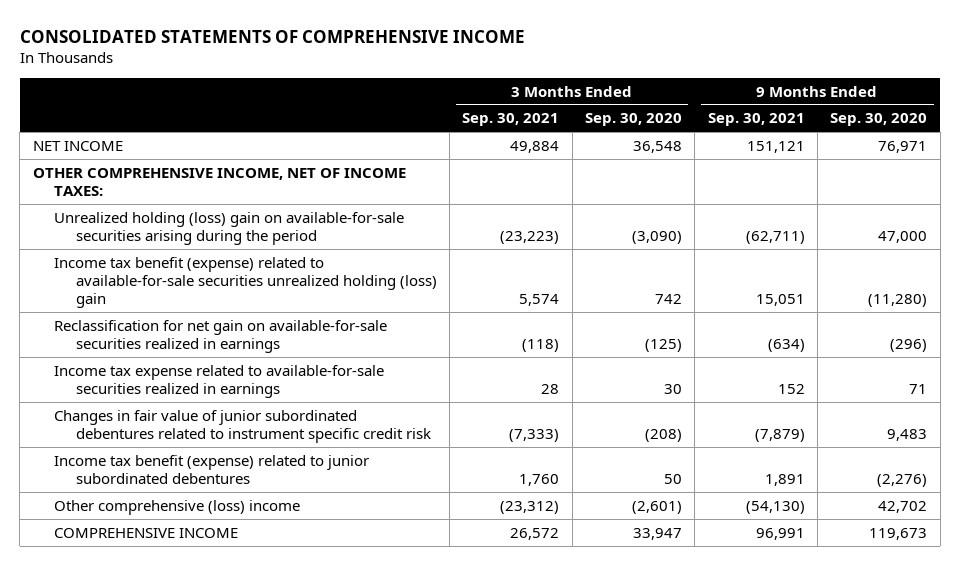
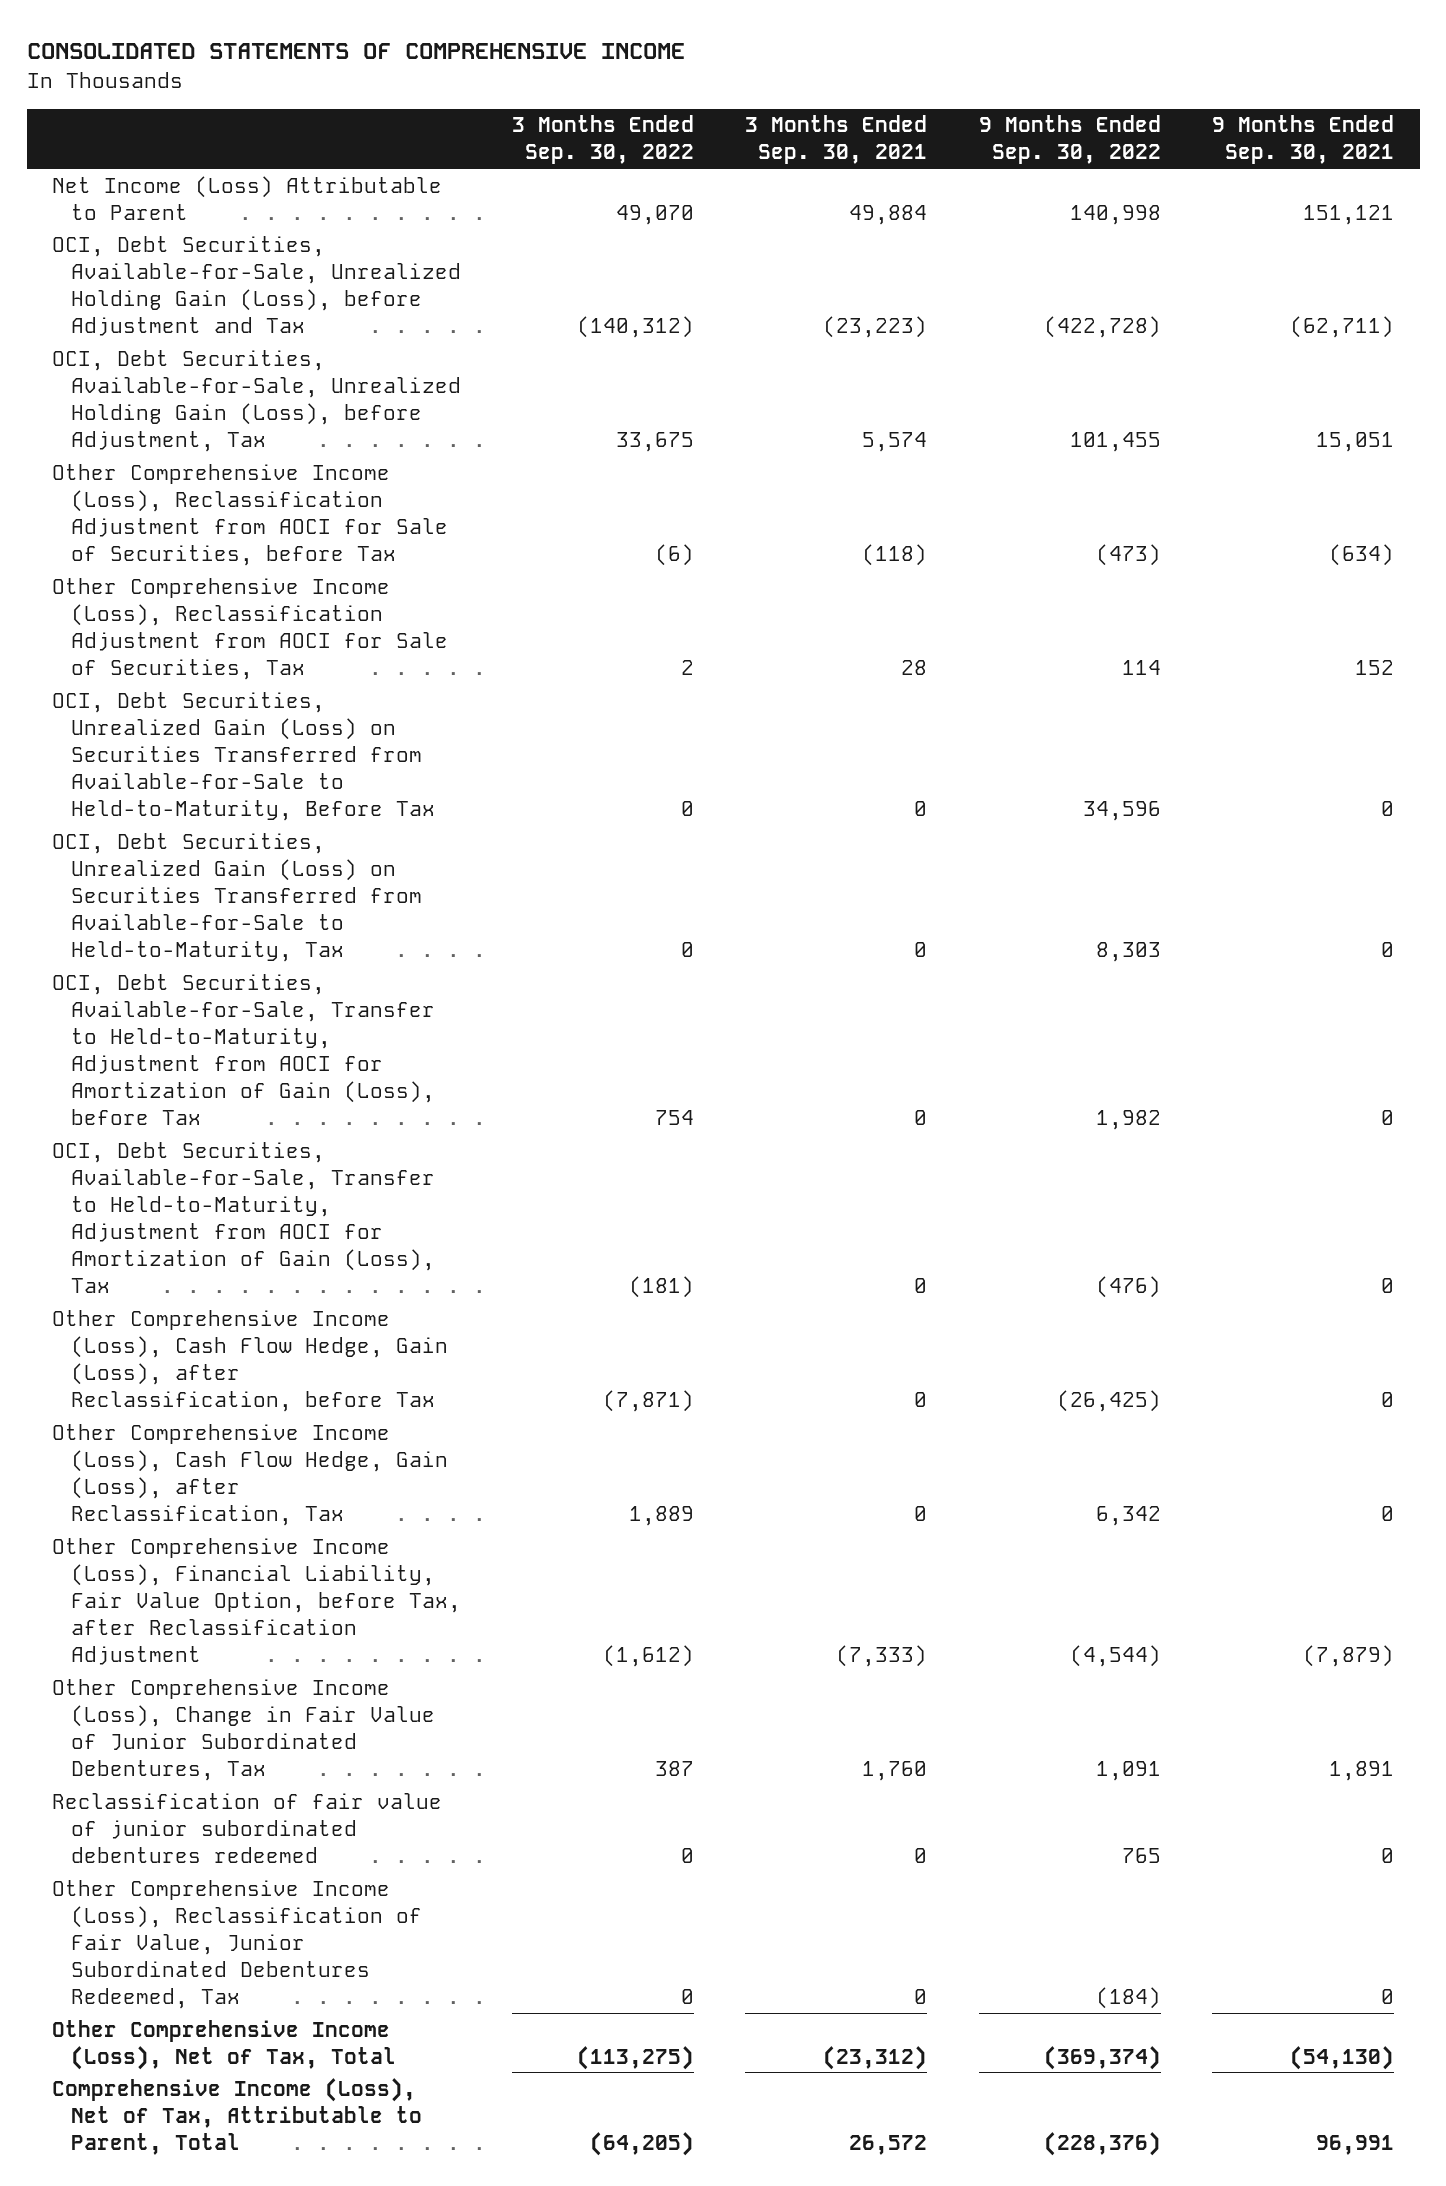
- | 3 Months Ended Sep. 30, 2021 | 3 Months Ended Sep. 30, 2020 | 9 Months Ended Sep. 30, 2021 | 9 Months Ended Sep. 30, 2020
+ | 3 Months Ended Sep. 30, 2022 | 3 Months Ended Sep. 30, 2021 | 9 Months Ended Sep. 30, 2022 | 9 Months Ended Sep. 30, 2021
- NET INCOME | 49,884 | 36,548 | 151,121 | 76,971
- OTHER COMPREHENSIVE INCOME, NET OF INCOME TAXES:
- Unrealized holding (loss) gain on available-for-sale securities arising during the period | (23,223) | (3,090) | (62,711) | 47,000
- Income tax benefit (expense) related to available-for-sale securities unrealized holding (loss) gain | 5,574 | 742 | 15,051 | (11,280)
- Reclassification for net gain on available-for-sale securities realized in earnings | (118) | (125) | (634) | (296)
- Income tax expense related to available-for-sale securities realized in earnings | 28 | 30 | 152 | 71
- Changes in fair value of junior subordinated debentures related to instrument specific credit risk | (7,333) | (208) | (7,879) | 9,483
- Income tax benefit (expense) related to junior subordinated debentures | 1,760 | 50 | 1,891 | (2,276)
- Other comprehensive (loss) income | (23,312) | (2,601) | (54,130) | 42,702
- COMPREHENSIVE INCOME | 26,572 | 33,947 | 96,991 | 119,673
+ Net Income (Loss) Attributable to Parent | 49,070 | 49,884 | 140,998 | 151,121
+ OCI, Debt Securities, Available-for-Sale, Unrealized Holding Gain (Loss), before Adjustment and Tax | (140,312) | (23,223) | (422,728) | (62,711)
+ OCI, Debt Securities, Available-for-Sale, Unrealized Holding Gain (Loss), before Adjustment, Tax | 33,675 | 5,574 | 101,455 | 15,051
+ Other Comprehensive Income (Loss), Reclassification Adjustment from AOCI for Sale of Securities, before Tax | (6) | (118) | (473) | (634)
+ Other Comprehensive Income (Loss), Reclassification Adjustment from AOCI for Sale of Securities, Tax | 2 | 28 | 114 | 152
+ OCI, Debt Securities, Unrealized Gain (Loss) on Securities Transferred from Available-for-Sale to Held-to-Maturity, Before Tax | 0 | 0 | 34,596 | 0
+ OCI, Debt Securities, Unrealized Gain (Loss) on Securities Transferred from Available-for-Sale to Held-to-Maturity, Tax | 0 | 0 | 8,303 | 0
+ OCI, Debt Securities, Available-for-Sale, Transfer to Held-to-Maturity, Adjustment from AOCI for Amortization of Gain (Loss), before Tax | 754 | 0 | 1,982 | 0
+ OCI, Debt Securities, Available-for-Sale, Transfer to Held-to-Maturity, Adjustment from AOCI for Amortization of Gain (Loss), Tax | (181) | 0 | (476) | 0
+ Other Comprehensive Income (Loss), Cash Flow Hedge, Gain (Loss), after Reclassification, before Tax | (7,871) | 0 | (26,425) | 0
+ Other Comprehensive Income (Loss), Cash Flow Hedge, Gain (Loss), after Reclassification, Tax | 1,889 | 0 | 6,342 | 0
+ Other Comprehensive Income (Loss), Financial Liability, Fair Value Option, before Tax, after Reclassification Adjustment | (1,612) | (7,333) | (4,544) | (7,879)
+ Other Comprehensive Income (Loss), Change in Fair Value of Junior Subordinated Debentures, Tax | 387 | 1,760 | 1,091 | 1,891
+ Reclassification of fair value of junior subordinated debentures redeemed | 0 | 0 | 765 | 0
+ Other Comprehensive Income (Loss), Reclassification of Fair Value, Junior Subordinated Debentures Redeemed, Tax | 0 | 0 | (184) | 0
+ Other Comprehensive Income (Loss), Net of Tax, Total | (113,275) | (23,312) | (369,374) | (54,130)
+ Comprehensive Income (Loss), Net of Tax, Attributable to Parent, Total | (64,205) | 26,572 | (228,376) | 96,991

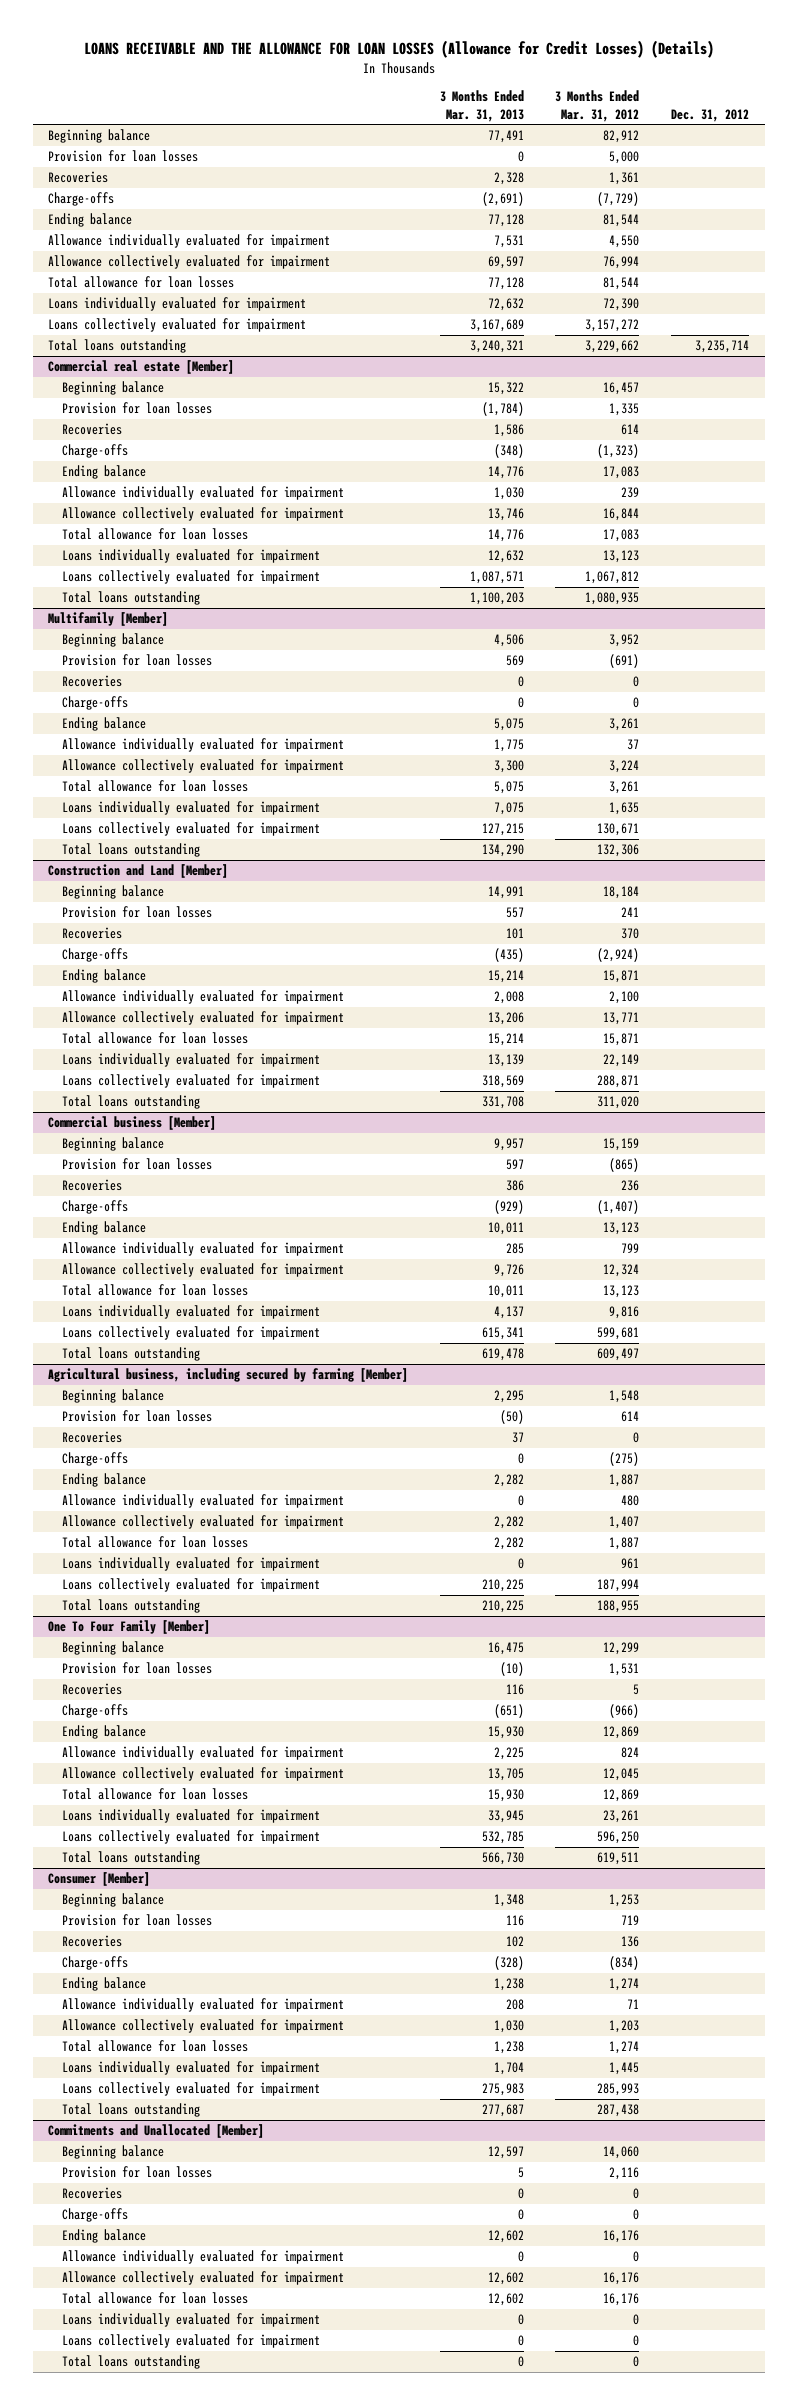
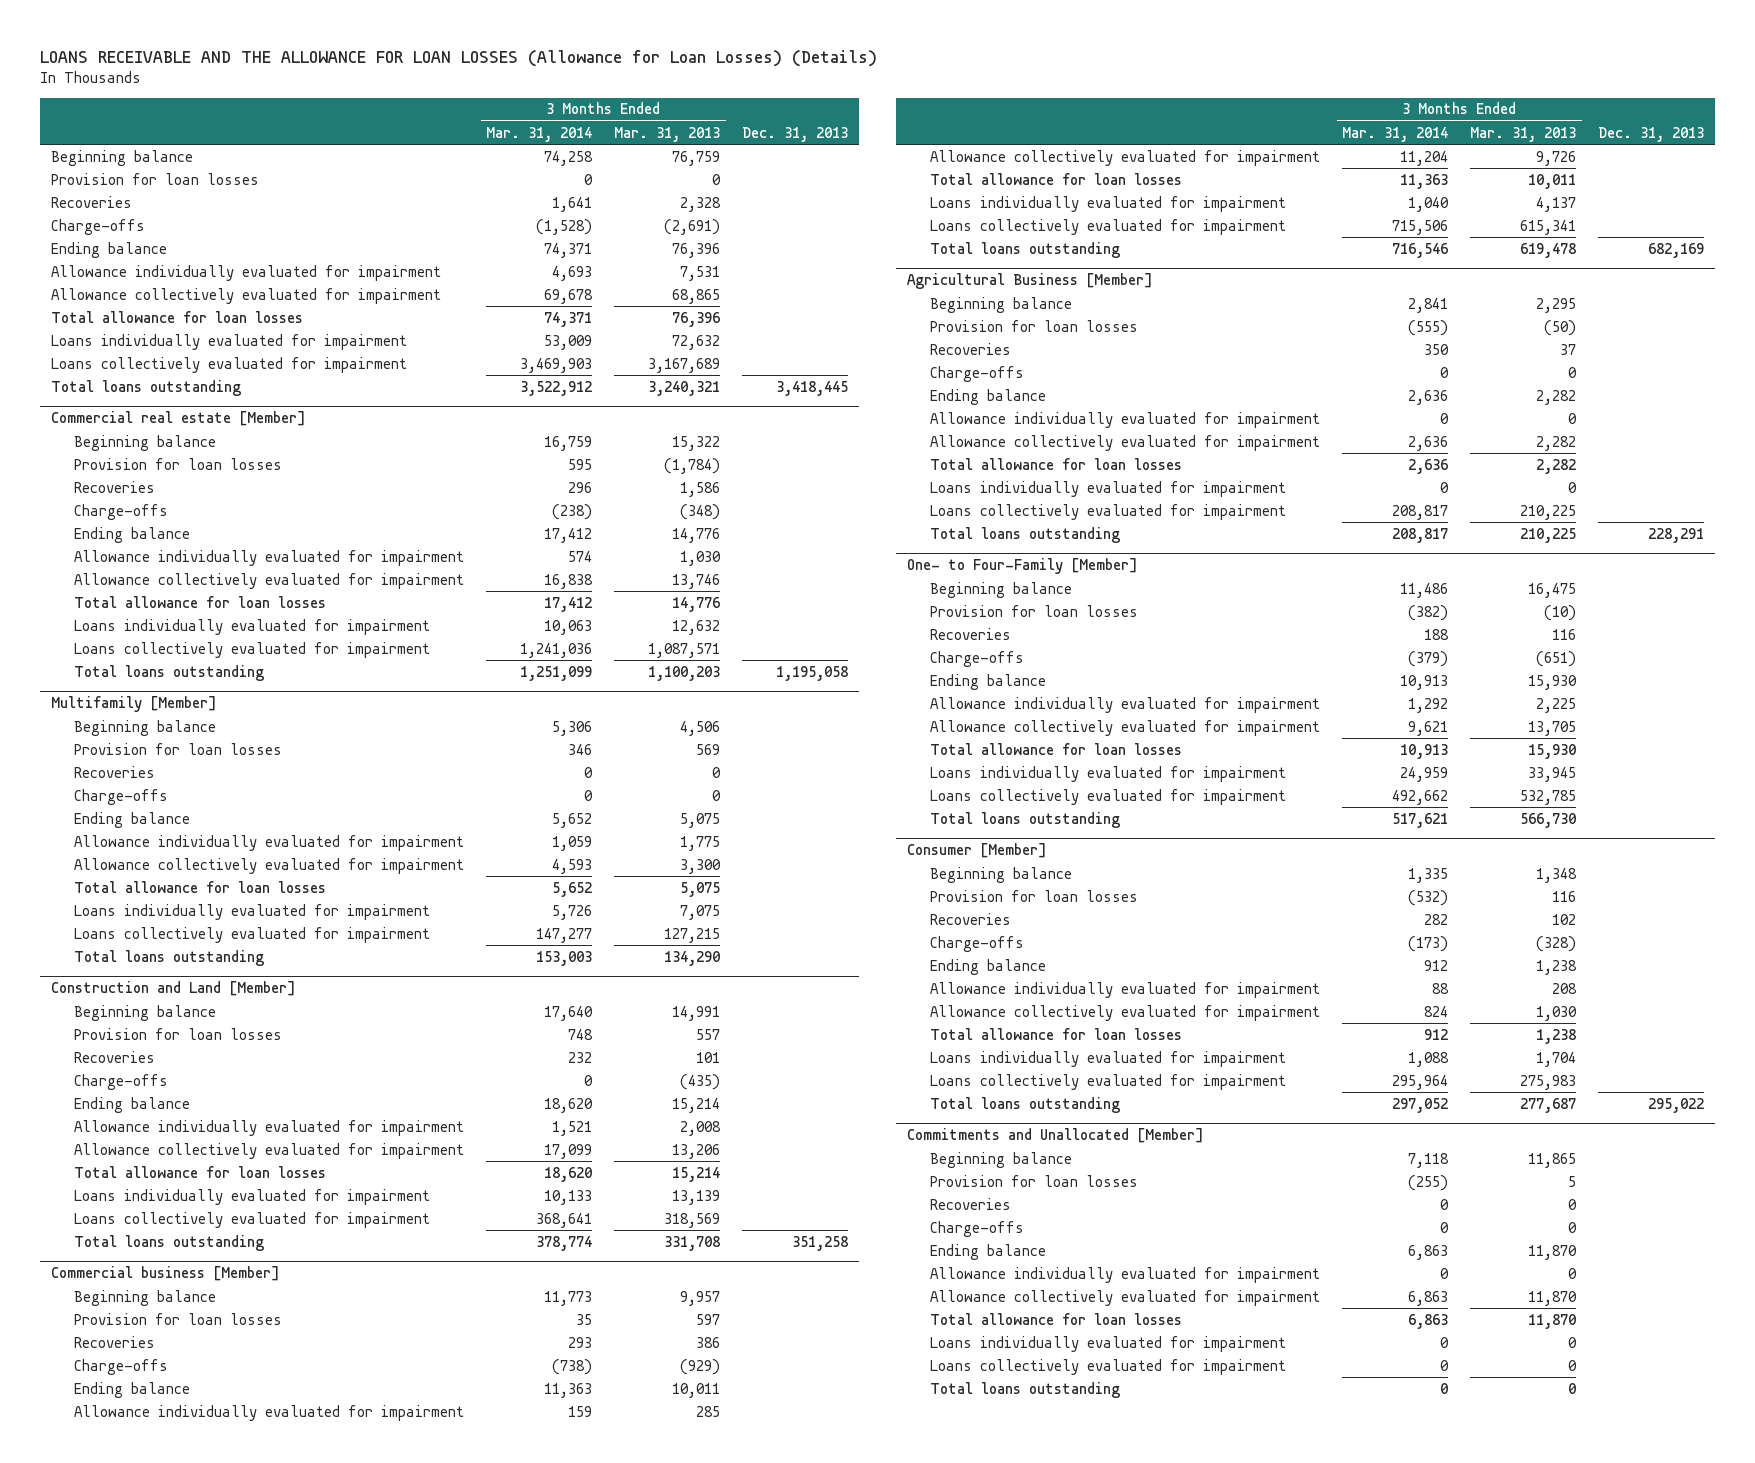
- LOANS RECEIVABLE AND THE ALLOWANCE FOR LOAN LOSSES (Allowance for Credit Losses) (Details)
+ LOANS RECEIVABLE AND THE ALLOWANCE FOR LOAN LOSSES (Allowance for Loan Losses) (Details)
- | 3 Months Ended Mar. 31, 2013 | 3 Months Ended Mar. 31, 2012 | Dec. 31, 2012
+ | 3 Months Ended Mar. 31, 2014 | 3 Months Ended Mar. 31, 2013 | Dec. 31, 2013
- Beginning balance | 77,491 | 82,912 |
+ Beginning balance | 74,258 | 76,759 |
- Ending balance | 77,128 | 81,544 |
+ Ending balance | 74,371 | 76,396 |
- Allowance collectively evaluated for impairment | 69,597 | 76,994 |
- Total allowance for loan losses | 77,128 | 81,544 |
+ Allowance collectively evaluated for impairment | 69,678 | 68,865 |
+ Total allowance for loan losses | 74,371 | 76,396 |
- Agricultural business, including secured by farming [Member]
+ Agricultural Business [Member]
- One To Four Family [Member]
+ One- to Four-Family [Member]
@ Commitments and Unallocated [Member]
- Beginning balance | 12,597 | 14,060 |
+ Beginning balance | 7,118 | 11,865 |
- Ending balance | 12,602 | 16,176 |
+ Ending balance | 6,863 | 11,870 |
- Allowance collectively evaluated for impairment | 12,602 | 16,176 |
- Total allowance for loan losses | 12,602 | 16,176 |
+ Allowance collectively evaluated for impairment | 6,863 | 11,870 |
+ Total allowance for loan losses | 6,863 | 11,870 |

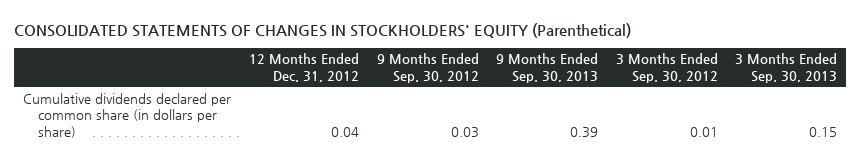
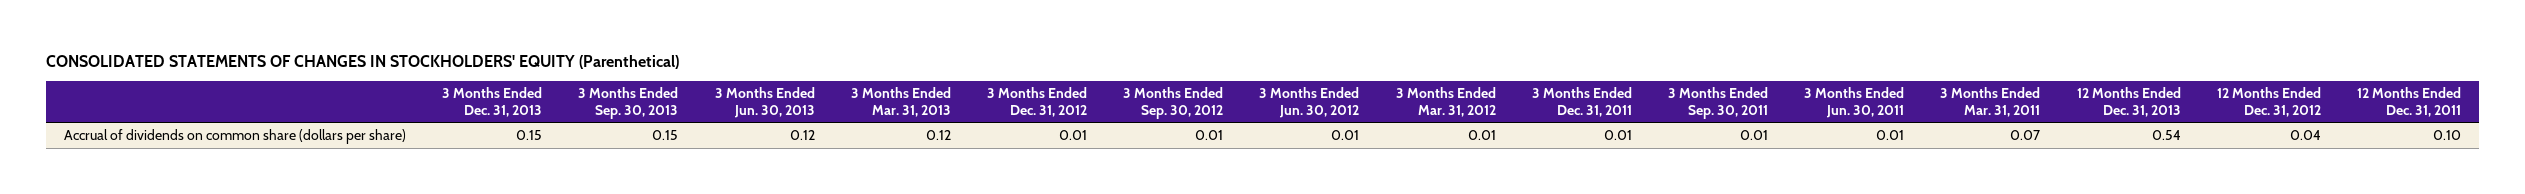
- | 12 Months Ended Dec. 31, 2012 | 9 Months Ended Sep. 30, 2012 | 9 Months Ended Sep. 30, 2013 | 3 Months Ended Sep. 30, 2012 | 3 Months Ended Sep. 30, 2013
+ | 3 Months Ended Dec. 31, 2013 | 3 Months Ended Sep. 30, 2013 | 3 Months Ended Jun. 30, 2013 | 3 Months Ended Mar. 31, 2013 | 3 Months Ended Dec. 31, 2012 | 3 Months Ended Sep. 30, 2012 | 3 Months Ended Jun. 30, 2012 | 3 Months Ended Mar. 31, 2012 | 3 Months Ended Dec. 31, 2011 | 3 Months Ended Sep. 30, 2011 | 3 Months Ended Jun. 30, 2011 | 3 Months Ended Mar. 31, 2011 | 12 Months Ended Dec. 31, 2013 | 12 Months Ended Dec. 31, 2012 | 12 Months Ended Dec. 31, 2011
- Cumulative dividends declared per common share (in dollars per share) | 0.04 | 0.03 | 0.39 | 0.01 | 0.15
+ Accrual of dividends on common share (dollars per share) | 0.15 | 0.15 | 0.12 | 0.12 | 0.01 | 0.01 | 0.01 | 0.01 | 0.01 | 0.01 | 0.01 | 0.07 | 0.54 | 0.04 | 0.10

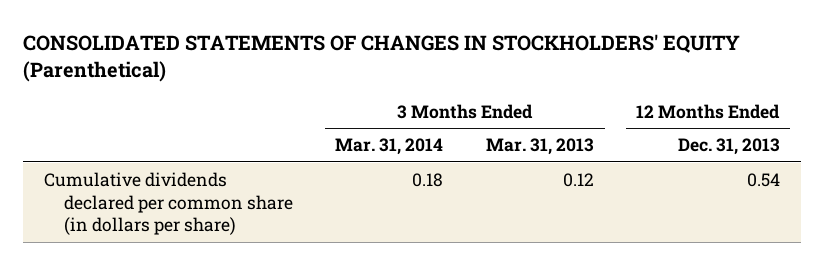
- | 3 Months Ended Dec. 31, 2013 | 3 Months Ended Sep. 30, 2013 | 3 Months Ended Jun. 30, 2013 | 3 Months Ended Mar. 31, 2013 | 3 Months Ended Dec. 31, 2012 | 3 Months Ended Sep. 30, 2012 | 3 Months Ended Jun. 30, 2012 | 3 Months Ended Mar. 31, 2012 | 3 Months Ended Dec. 31, 2011 | 3 Months Ended Sep. 30, 2011 | 3 Months Ended Jun. 30, 2011 | 3 Months Ended Mar. 31, 2011 | 12 Months Ended Dec. 31, 2013 | 12 Months Ended Dec. 31, 2012 | 12 Months Ended Dec. 31, 2011
+ | 3 Months Ended Mar. 31, 2014 | 3 Months Ended Mar. 31, 2013 | 12 Months Ended Dec. 31, 2013
- Accrual of dividends on common share (dollars per share) | 0.15 | 0.15 | 0.12 | 0.12 | 0.01 | 0.01 | 0.01 | 0.01 | 0.01 | 0.01 | 0.01 | 0.07 | 0.54 | 0.04 | 0.10
+ Cumulative dividends declared per common share (in dollars per share) | 0.18 | 0.12 | 0.54

